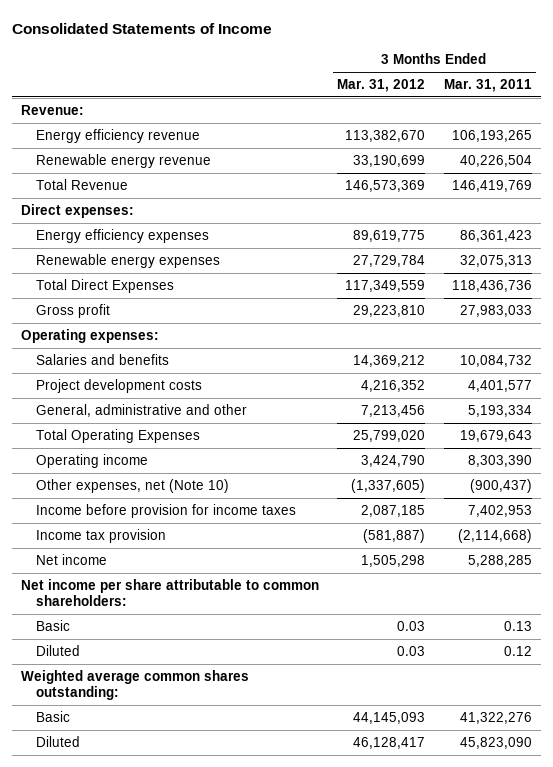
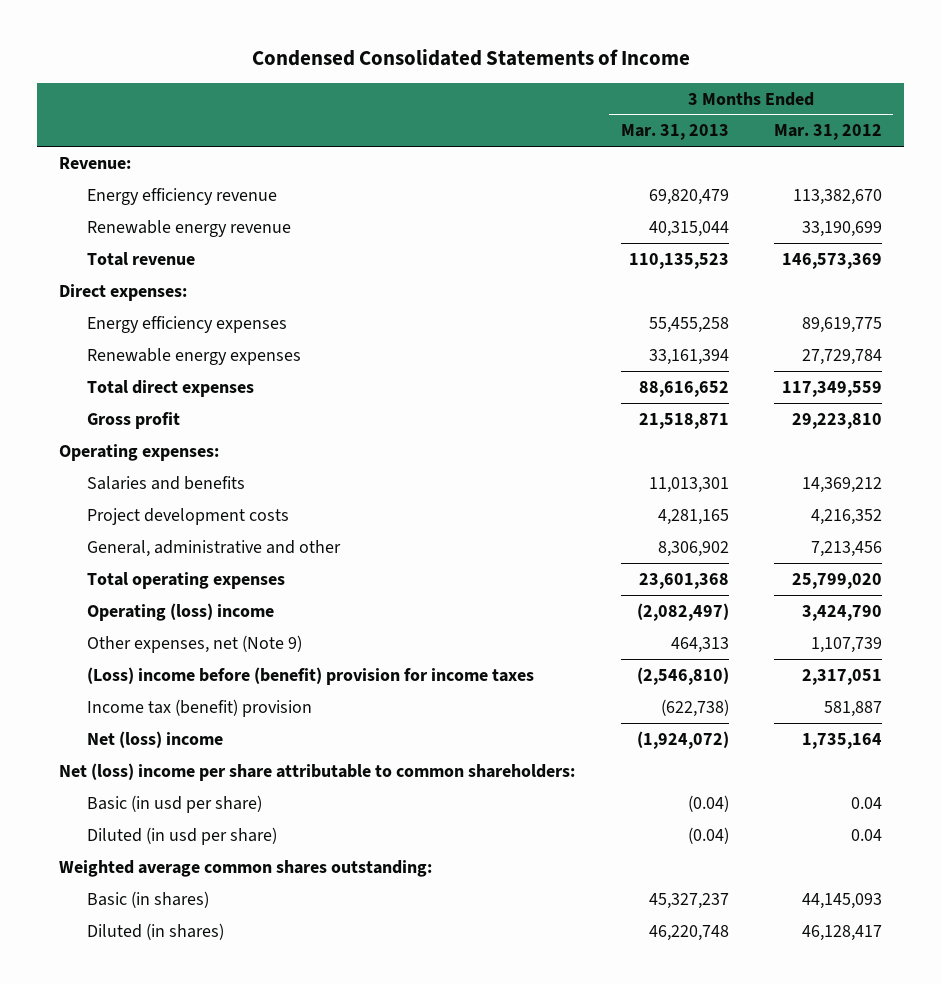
- Consolidated Statements of Income
+ Condensed Consolidated Statements of Income
- | 3 Months Ended Mar. 31, 2012 | 3 Months Ended Mar. 31, 2011
+ | 3 Months Ended Mar. 31, 2013 | 3 Months Ended Mar. 31, 2012
- Total Revenue | 146,573,369 | 146,419,769
+ Total revenue | 110,135,523 | 146,573,369
- Total Direct Expenses | 117,349,559 | 118,436,736
+ Total direct expenses | 88,616,652 | 117,349,559
- Total Operating Expenses | 25,799,020 | 19,679,643
- Operating income | 3,424,790 | 8,303,390
- Other expenses, net (Note 10) | (1,337,605) | (900,437)
- Income before provision for income taxes | 2,087,185 | 7,402,953
- Income tax provision | (581,887) | (2,114,668)
- Net income | 1,505,298 | 5,288,285
- Net income per share attributable to common shareholders:
- Basic | 0.03 | 0.13
- Diluted | 0.03 | 0.12
+ Total operating expenses | 23,601,368 | 25,799,020
+ Operating (loss) income | (2,082,497) | 3,424,790
+ Other expenses, net (Note 9) | 464,313 | 1,107,739
+ (Loss) income before (benefit) provision for income taxes | (2,546,810) | 2,317,051
+ Income tax (benefit) provision | (622,738) | 581,887
+ Net (loss) income | (1,924,072) | 1,735,164
+ Net (loss) income per share attributable to common shareholders:
+ Basic (in usd per share) | (0.04) | 0.04
+ Diluted (in usd per share) | (0.04) | 0.04
- Basic | 44,145,093 | 41,322,276
- Diluted | 46,128,417 | 45,823,090
+ Basic (in shares) | 45,327,237 | 44,145,093
+ Diluted (in shares) | 46,220,748 | 46,128,417

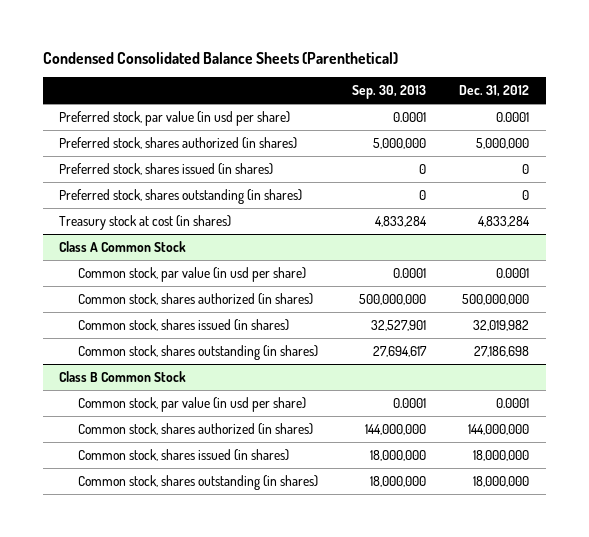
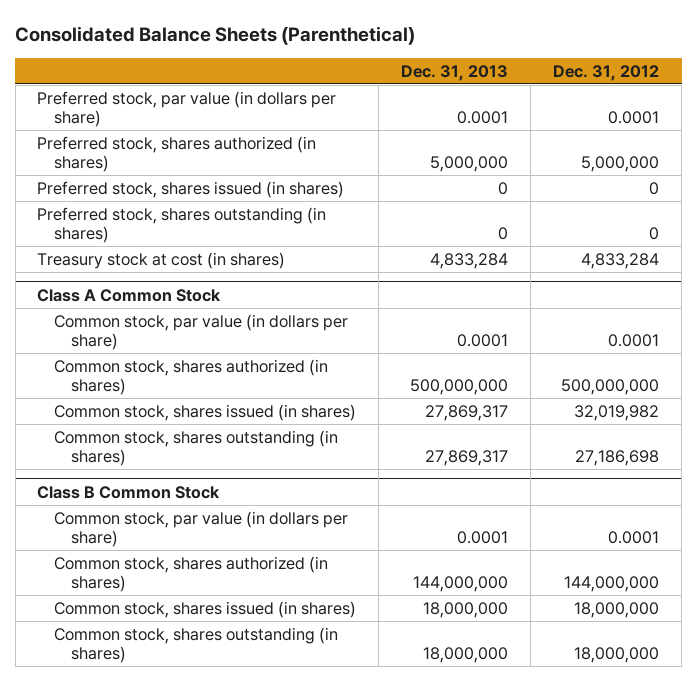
- Condensed Consolidated Balance Sheets (Parenthetical)
+ Consolidated Balance Sheets (Parenthetical)
- | Sep. 30, 2013 | Dec. 31, 2012
+ | Dec. 31, 2013 | Dec. 31, 2012
- Preferred stock, par value (in usd per share) | 0.0001 | 0.0001
+ Preferred stock, par value (in dollars per share) | 0.0001 | 0.0001
@ Class A Common Stock
- Common stock, par value (in usd per share) | 0.0001 | 0.0001
+ Common stock, par value (in dollars per share) | 0.0001 | 0.0001
@ Class B Common Stock
- Common stock, par value (in usd per share) | 0.0001 | 0.0001
+ Common stock, par value (in dollars per share) | 0.0001 | 0.0001

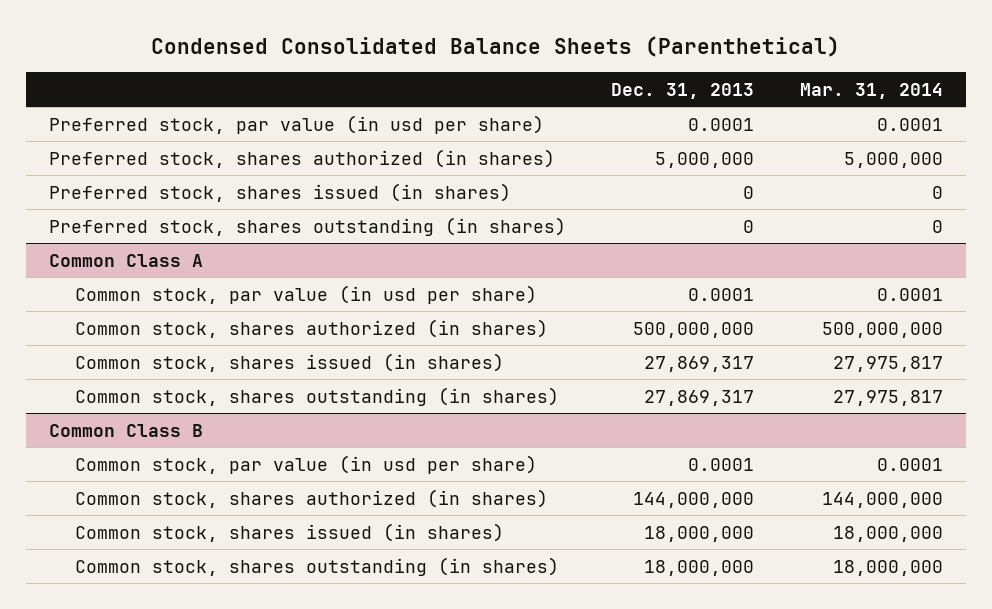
- Consolidated Balance Sheets (Parenthetical)
+ Condensed Consolidated Balance Sheets (Parenthetical)
- | Dec. 31, 2013 | Dec. 31, 2012
+ | Dec. 31, 2013 | Mar. 31, 2014
- Preferred stock, par value (in dollars per share) | 0.0001 | 0.0001
+ Preferred stock, par value (in usd per share) | 0.0001 | 0.0001
- Treasury stock at cost (in shares) | 4,833,284 | 4,833,284
- Class A Common Stock
- Common stock, par value (in dollars per share) | 0.0001 | 0.0001
+ Common Class A
+ Common stock, par value (in usd per share) | 0.0001 | 0.0001
- Class B Common Stock
- Common stock, par value (in dollars per share) | 0.0001 | 0.0001
+ Common Class B
+ Common stock, par value (in usd per share) | 0.0001 | 0.0001

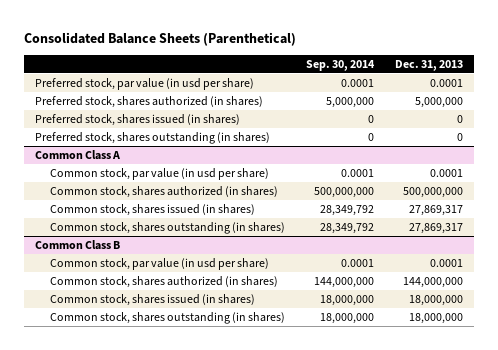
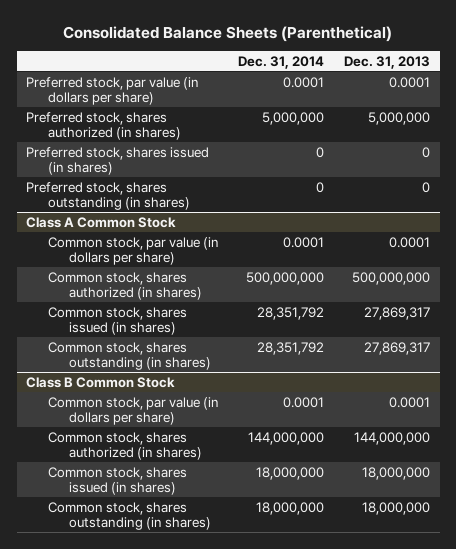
- | Sep. 30, 2014 | Dec. 31, 2013
+ | Dec. 31, 2014 | Dec. 31, 2013
- Preferred stock, par value (in usd per share) | 0.0001 | 0.0001
+ Preferred stock, par value (in dollars per share) | 0.0001 | 0.0001
- Common Class A
- Common stock, par value (in usd per share) | 0.0001 | 0.0001
+ Class A Common Stock
+ Common stock, par value (in dollars per share) | 0.0001 | 0.0001
- Common Class B
- Common stock, par value (in usd per share) | 0.0001 | 0.0001
+ Class B Common Stock
+ Common stock, par value (in dollars per share) | 0.0001 | 0.0001

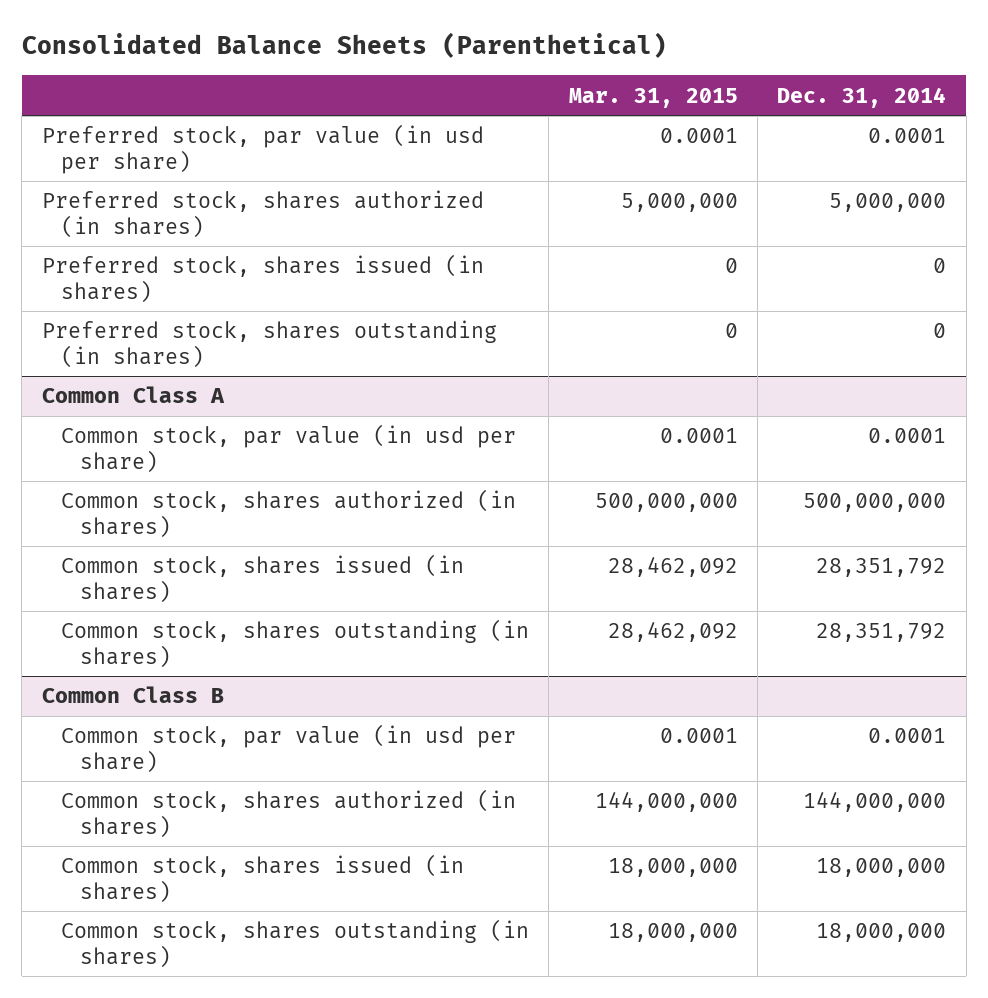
- | Dec. 31, 2014 | Dec. 31, 2013
+ | Mar. 31, 2015 | Dec. 31, 2014
- Preferred stock, par value (in dollars per share) | 0.0001 | 0.0001
+ Preferred stock, par value (in usd per share) | 0.0001 | 0.0001
- Class A Common Stock
- Common stock, par value (in dollars per share) | 0.0001 | 0.0001
+ Common Class A
+ Common stock, par value (in usd per share) | 0.0001 | 0.0001
- Class B Common Stock
- Common stock, par value (in dollars per share) | 0.0001 | 0.0001
+ Common Class B
+ Common stock, par value (in usd per share) | 0.0001 | 0.0001

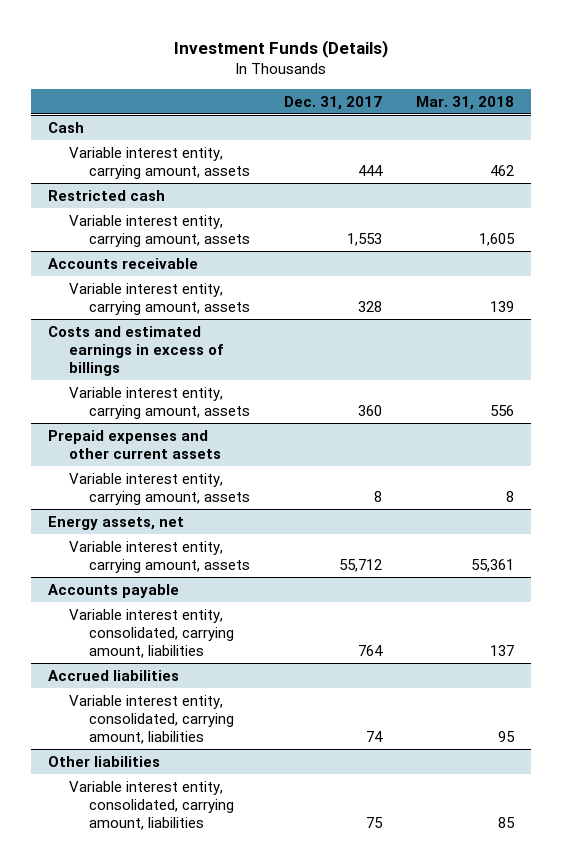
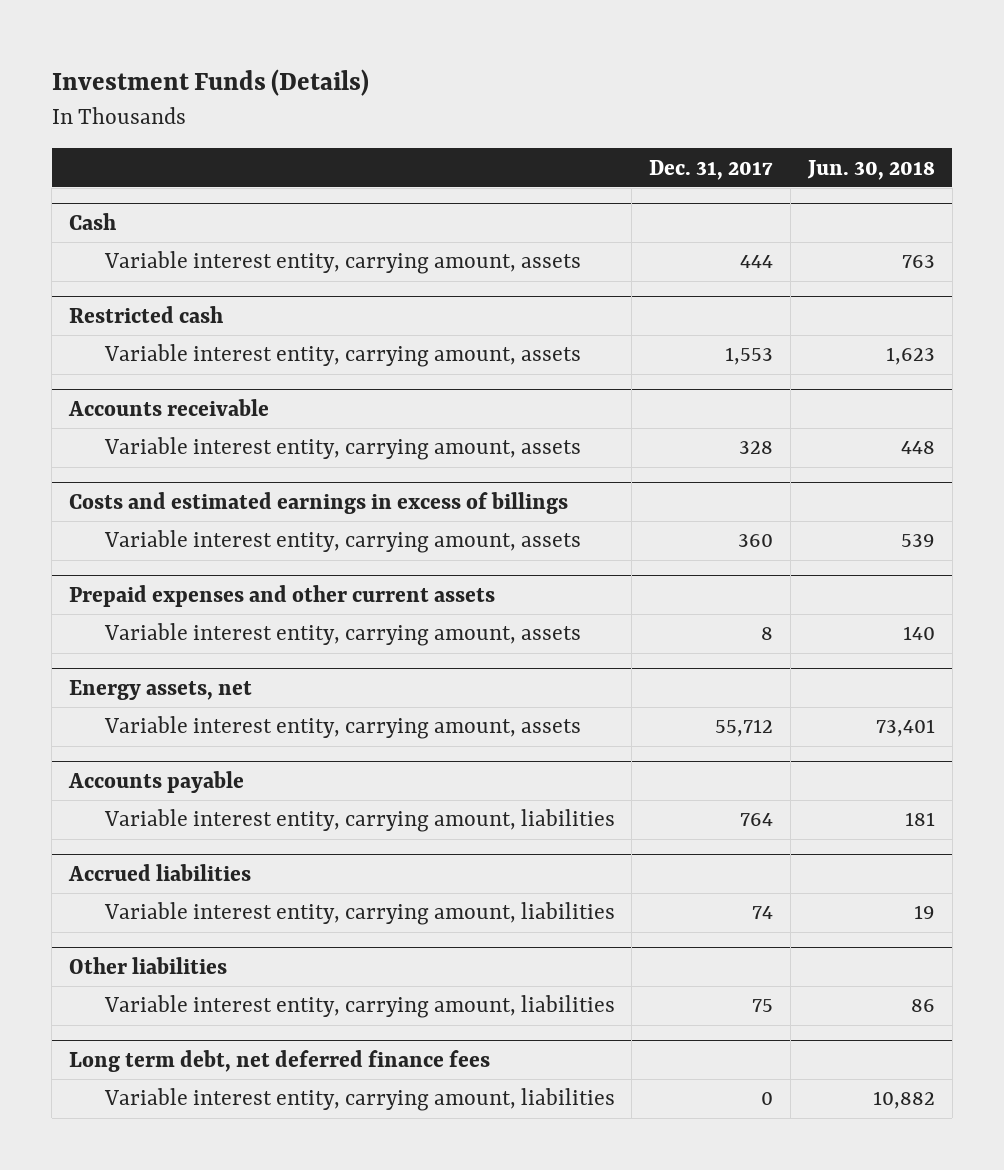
- | Dec. 31, 2017 | Mar. 31, 2018
+ | Dec. 31, 2017 | Jun. 30, 2018
@ Accounts payable
- Variable interest entity, consolidated, carrying amount, liabilities | 764 | 137
+ Variable interest entity, carrying amount, liabilities | 764 | 181
@ Accrued liabilities
- Variable interest entity, consolidated, carrying amount, liabilities | 74 | 95
+ Variable interest entity, carrying amount, liabilities | 74 | 19
@ Other liabilities
- Variable interest entity, consolidated, carrying amount, liabilities | 75 | 85
+ Variable interest entity, carrying amount, liabilities | 75 | 86
+ Long term debt, net deferred finance fees
+ Variable interest entity, carrying amount, liabilities | 0 | 10,882

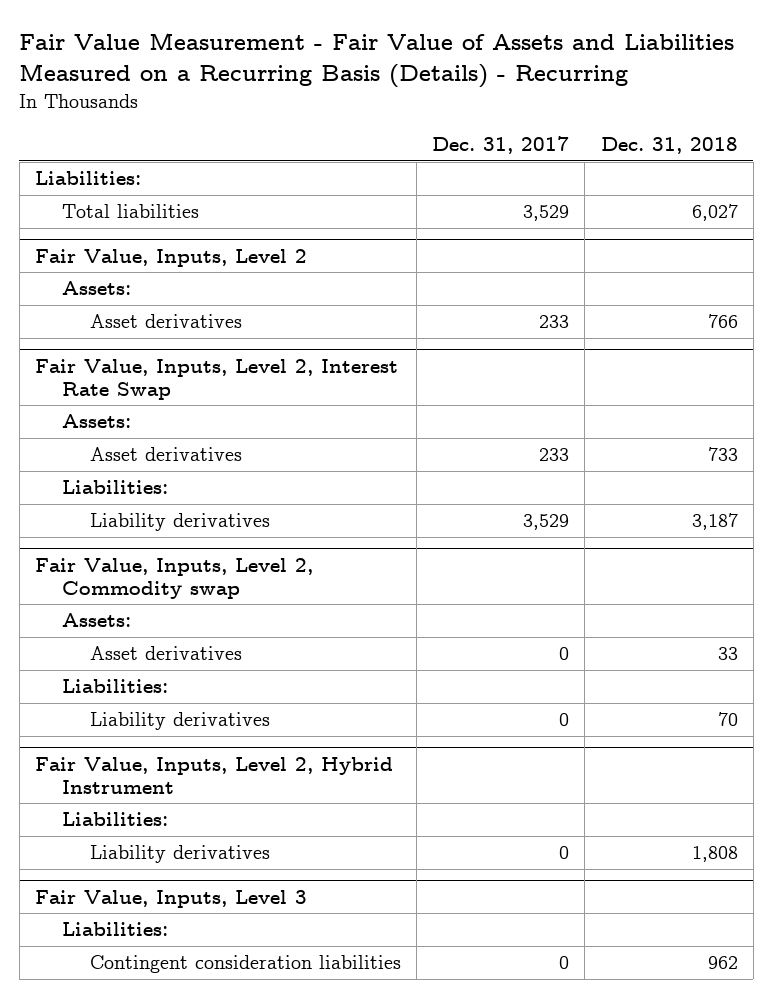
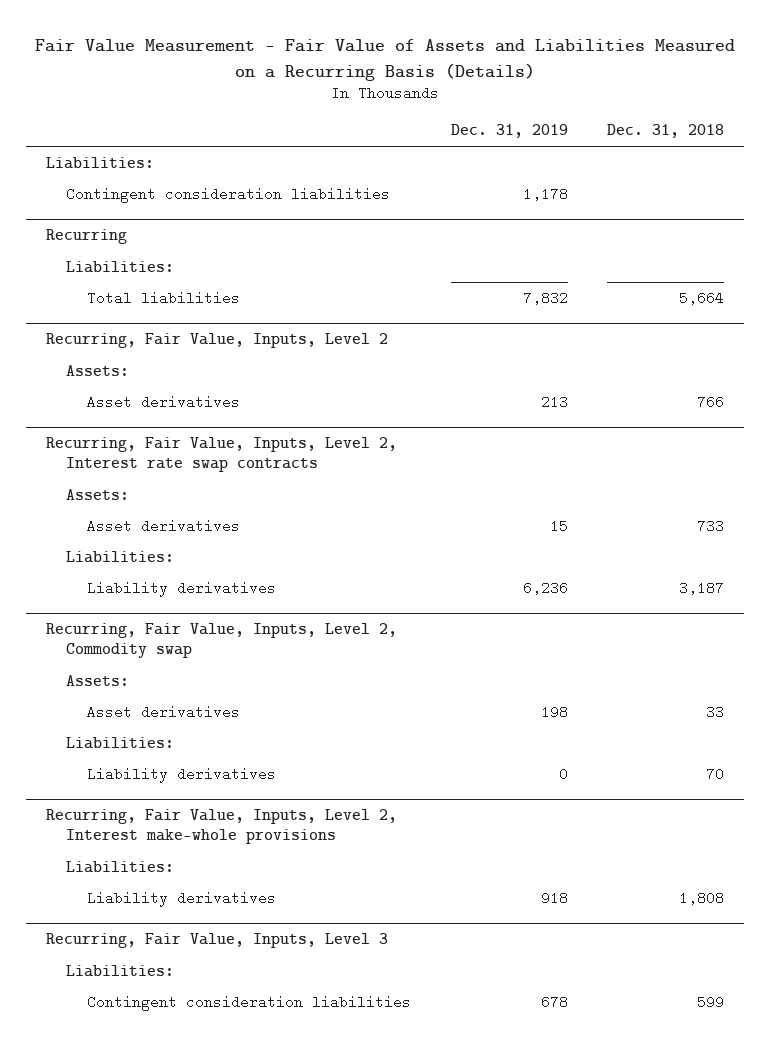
- Fair Value Measurement - Fair Value of Assets and Liabilities Measured on a Recurring Basis (Details) - Recurring
+ Fair Value Measurement - Fair Value of Assets and Liabilities Measured on a Recurring Basis (Details)
- | Dec. 31, 2017 | Dec. 31, 2018
+ | Dec. 31, 2019 | Dec. 31, 2018
- Total liabilities | 3,529 | 6,027
- Fair Value, Inputs, Level 2
+ Contingent consideration liabilities | 1,178 |
+ Recurring
+ Liabilities:
+ Total liabilities | 7,832 | 5,664
+ Recurring, Fair Value, Inputs, Level 2
- Fair Value, Inputs, Level 2, Interest Rate Swap
+ Recurring, Fair Value, Inputs, Level 2, Interest rate swap contracts
- Fair Value, Inputs, Level 2, Commodity swap
+ Recurring, Fair Value, Inputs, Level 2, Commodity swap
- Fair Value, Inputs, Level 2, Hybrid Instrument
+ Recurring, Fair Value, Inputs, Level 2, Interest make-whole provisions
- Fair Value, Inputs, Level 3
+ Recurring, Fair Value, Inputs, Level 3
- Contingent consideration liabilities | 0 | 962
+ Contingent consideration liabilities | 678 | 599

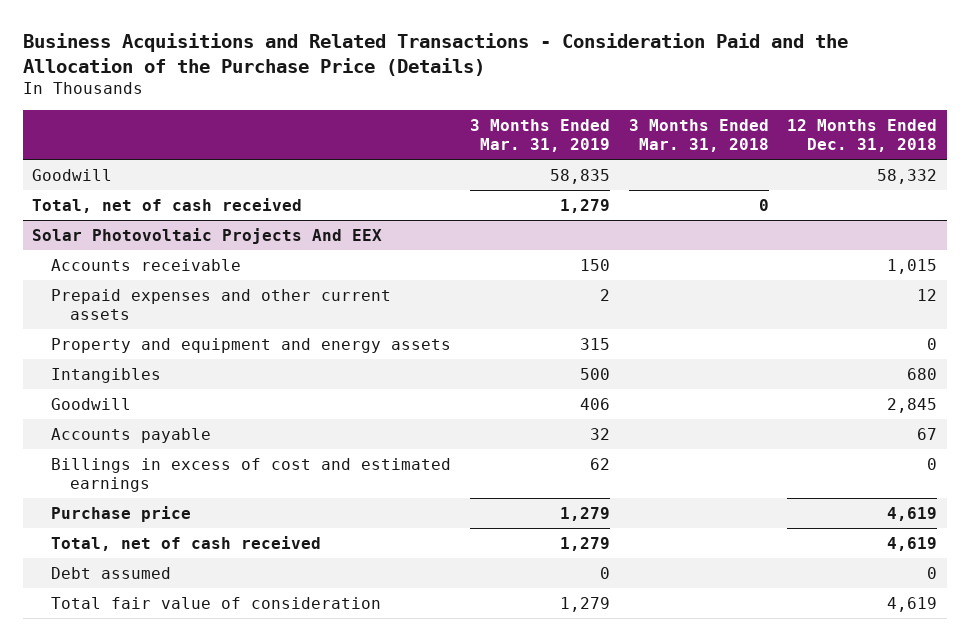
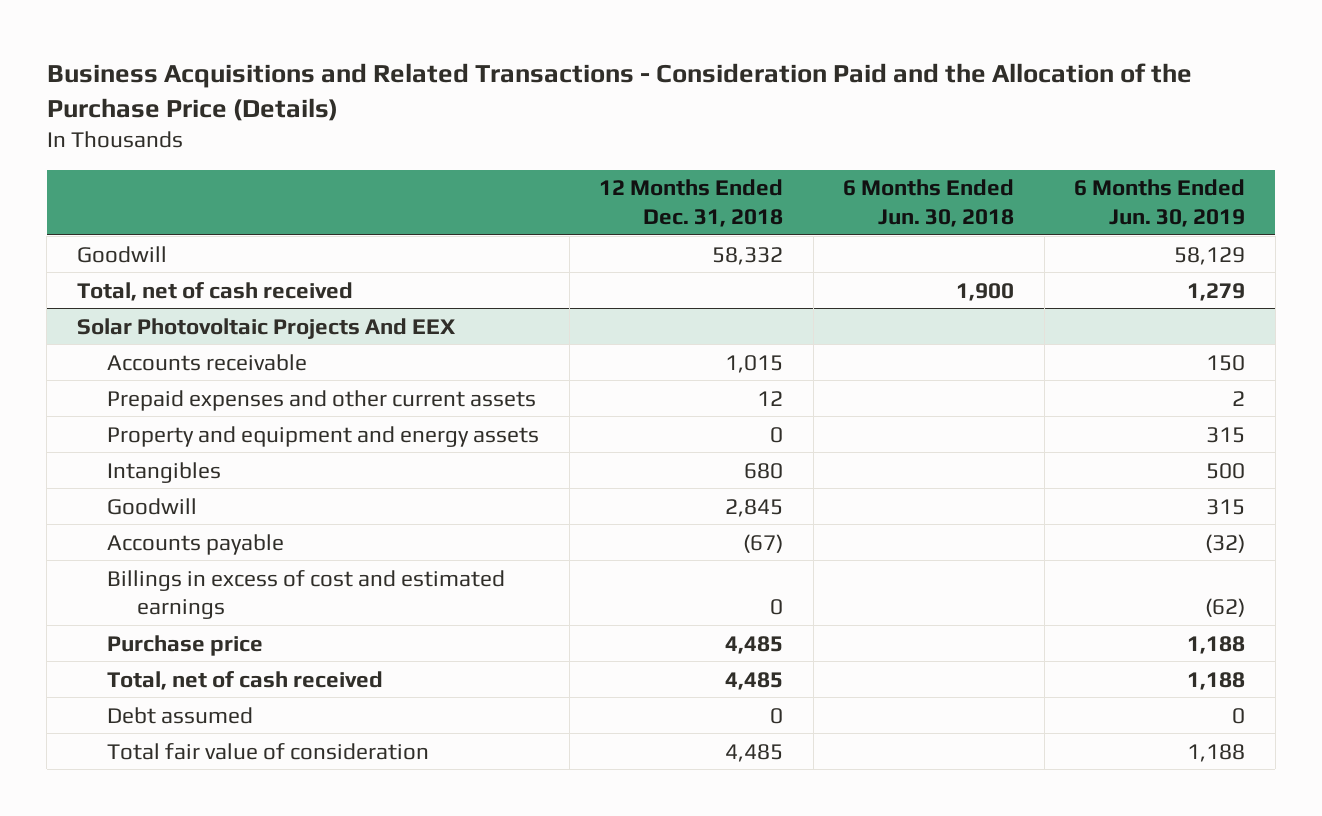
- | 3 Months Ended Mar. 31, 2019 | 3 Months Ended Mar. 31, 2018 | 12 Months Ended Dec. 31, 2018
+ | 12 Months Ended Dec. 31, 2018 | 6 Months Ended Jun. 30, 2018 | 6 Months Ended Jun. 30, 2019
@ Solar Photovoltaic Projects And EEX
- Accounts payable | 32 | | 67
+ Accounts payable | (67) | | (32)
- Purchase price | 1,279 | | 4,619
- Total, net of cash received | 1,279 | | 4,619
+ Purchase price | 4,485 | | 1,188
+ Total, net of cash received | 4,485 | | 1,188
- Total fair value of consideration | 1,279 | | 4,619
+ Total fair value of consideration | 4,485 | | 1,188

